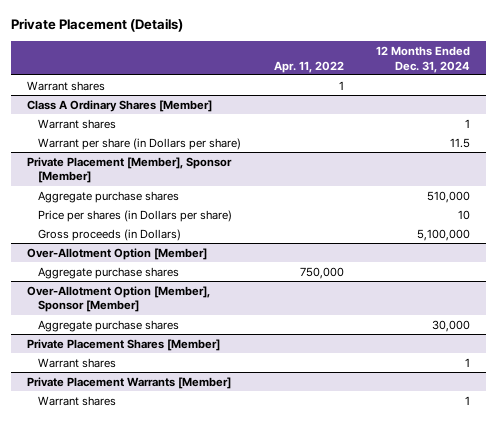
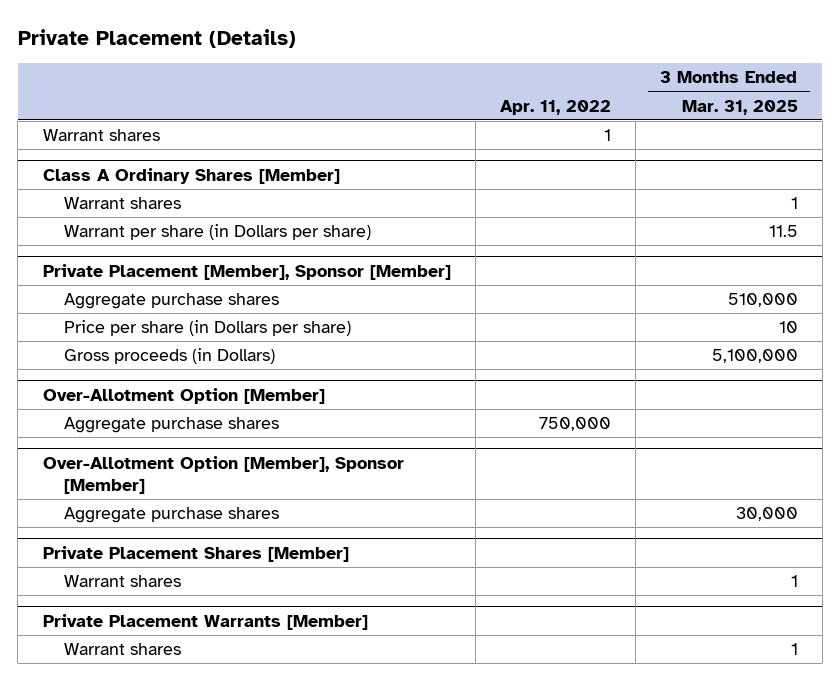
- | Apr. 11, 2022 | 12 Months Ended Dec. 31, 2024
+ | Apr. 11, 2022 | 3 Months Ended Mar. 31, 2025
@ Private Placement [Member], Sponsor [Member]
- Price per shares (in Dollars per share) | | 10
+ Price per share (in Dollars per share) | | 10

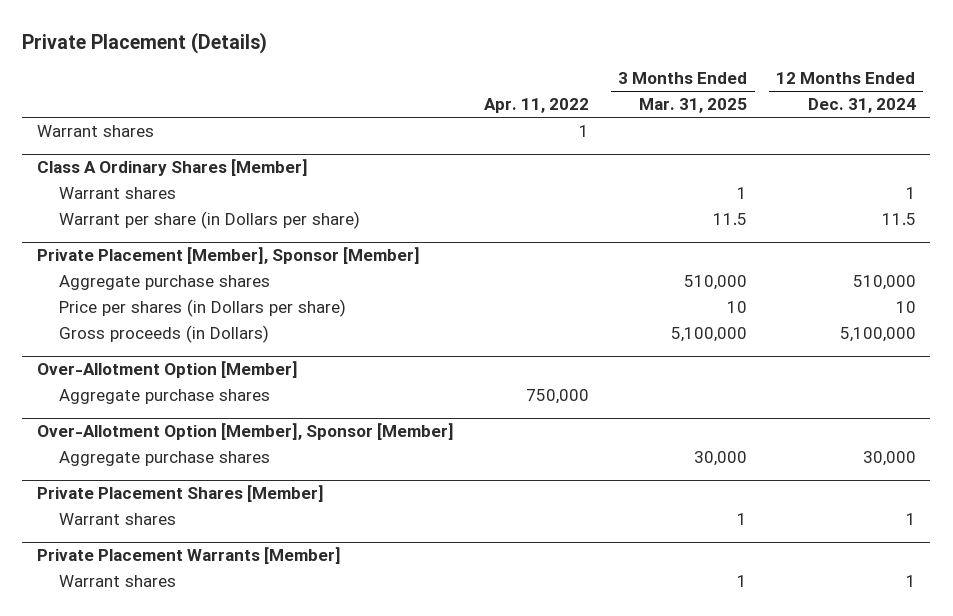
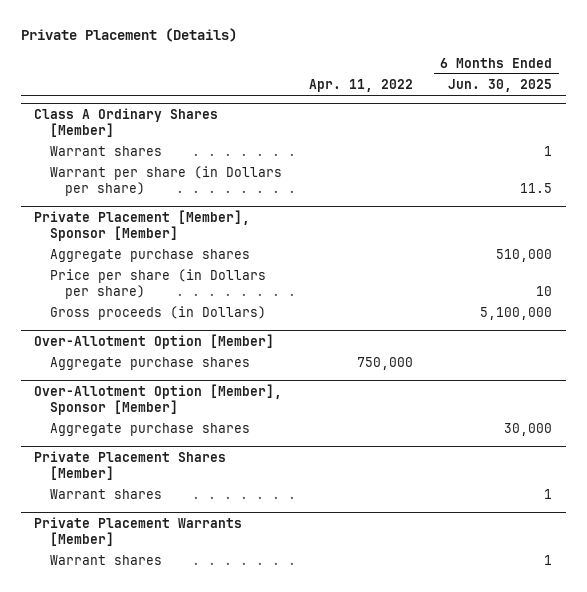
- | Apr. 11, 2022 | 3 Months Ended Mar. 31, 2025 | 12 Months Ended Dec. 31, 2024
+ | Apr. 11, 2022 | 6 Months Ended Jun. 30, 2025
- Warrant shares | 1 | |
@ Private Placement [Member], Sponsor [Member]
- Price per shares (in Dollars per share) | | 10 | 10
+ Price per share (in Dollars per share) | | 10

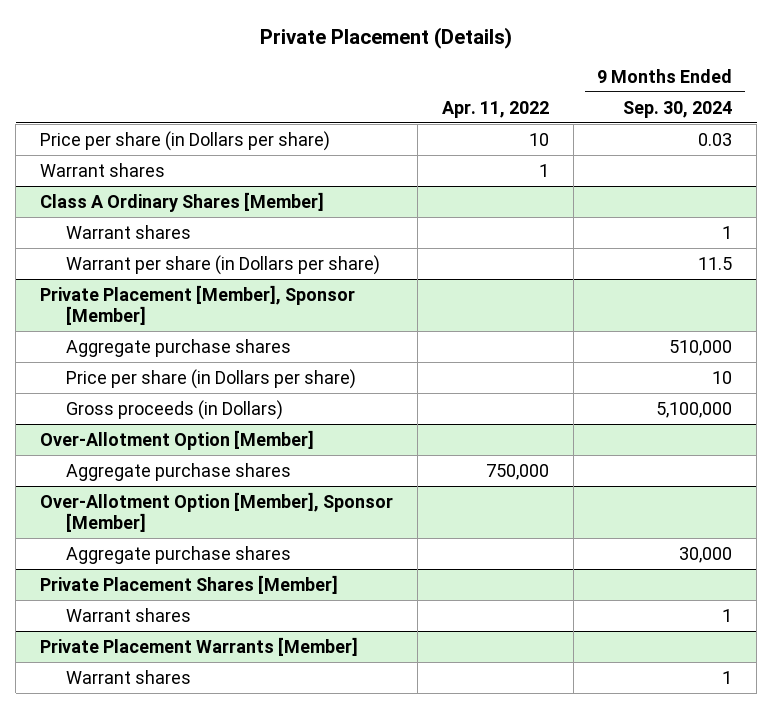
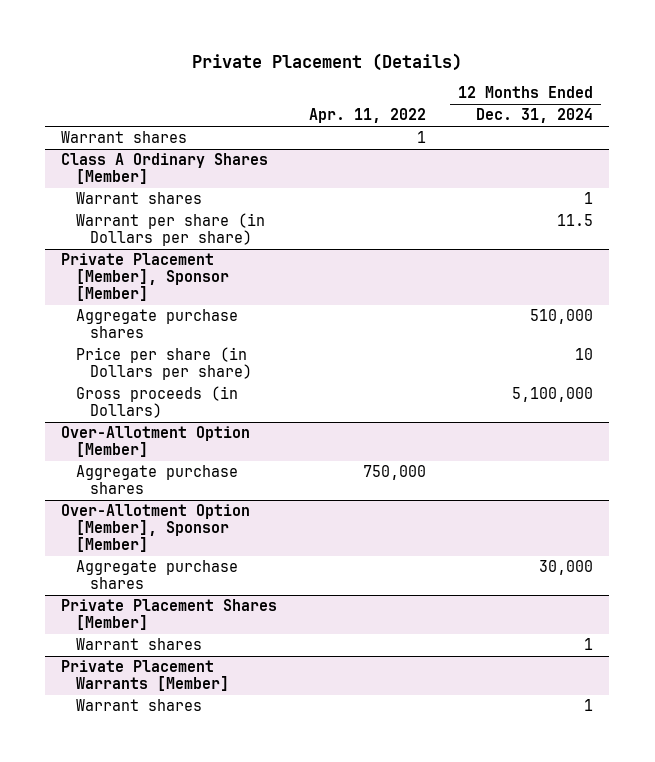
- | Apr. 11, 2022 | 9 Months Ended Sep. 30, 2024
+ | Apr. 11, 2022 | 12 Months Ended Dec. 31, 2024
- Price per share (in Dollars per share) | 10 | 0.03

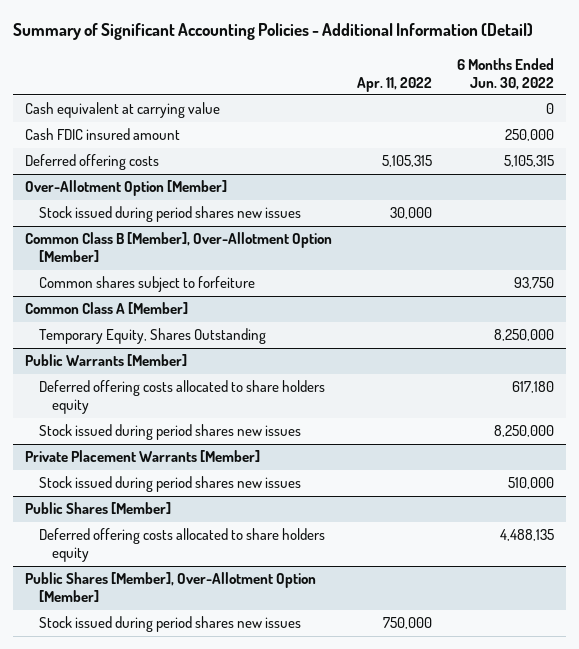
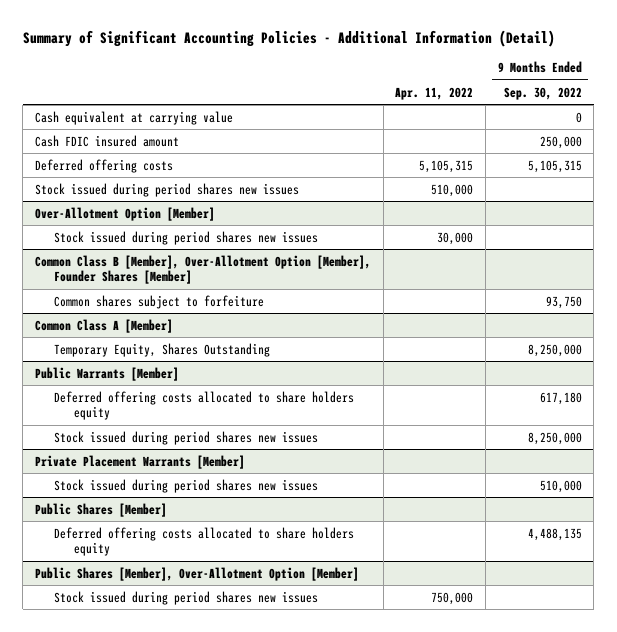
- | Apr. 11, 2022 | 6 Months Ended Jun. 30, 2022
+ | Apr. 11, 2022 | 9 Months Ended Sep. 30, 2022
+ Stock issued during period shares new issues | 510,000 |
- Common Class B [Member], Over-Allotment Option [Member]
+ Common Class B [Member], Over-Allotment Option [Member], Founder Shares [Member]

